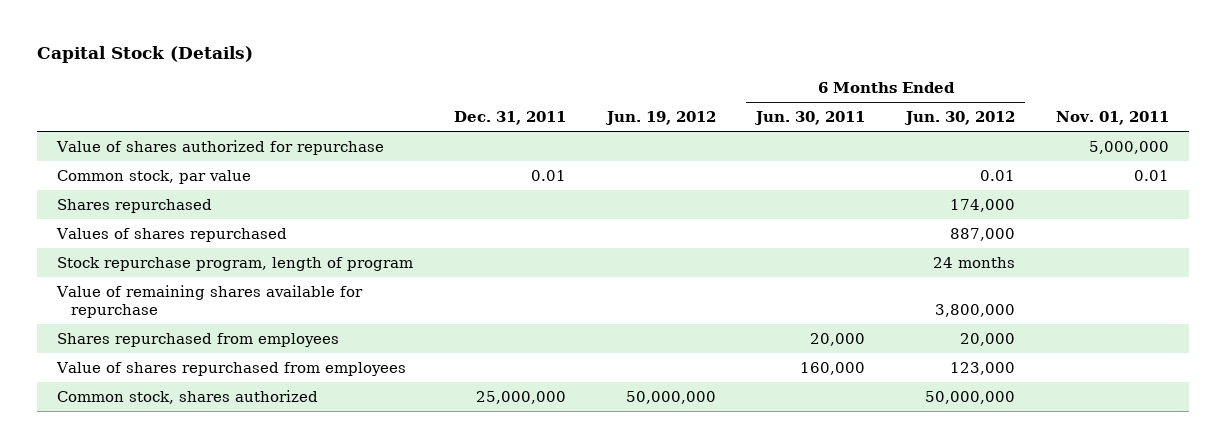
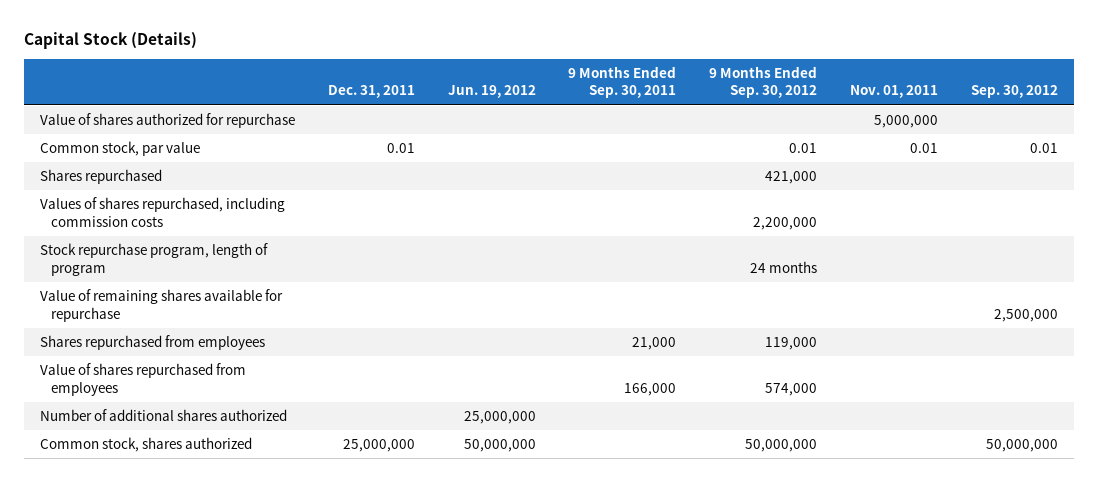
- | Dec. 31, 2011 | Jun. 19, 2012 | 6 Months Ended Jun. 30, 2011 | 6 Months Ended Jun. 30, 2012 | Nov. 01, 2011
+ | Dec. 31, 2011 | Jun. 19, 2012 | 9 Months Ended Sep. 30, 2011 | 9 Months Ended Sep. 30, 2012 | Nov. 01, 2011 | Sep. 30, 2012
- Values of shares repurchased | | | | 887,000 |
+ Values of shares repurchased, including commission costs | | | | 2,200,000 | |
+ Number of additional shares authorized | | 25,000,000 | | | |

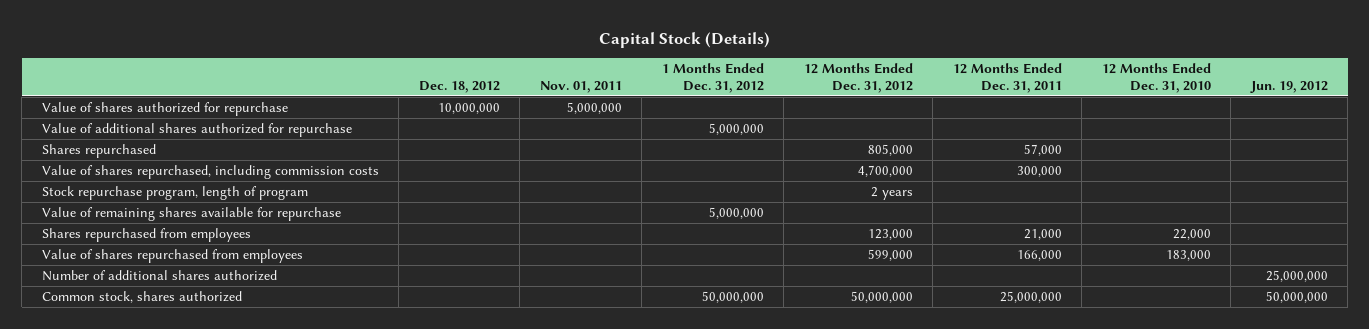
- | Dec. 31, 2011 | Jun. 19, 2012 | 9 Months Ended Sep. 30, 2011 | 9 Months Ended Sep. 30, 2012 | Nov. 01, 2011 | Sep. 30, 2012
+ | Dec. 18, 2012 | Nov. 01, 2011 | 1 Months Ended Dec. 31, 2012 | 12 Months Ended Dec. 31, 2012 | 12 Months Ended Dec. 31, 2011 | 12 Months Ended Dec. 31, 2010 | Jun. 19, 2012
- Common stock, par value | 0.01 | | | 0.01 | 0.01 | 0.01
+ Value of additional shares authorized for repurchase | | | 5,000,000 | | | |
- Values of shares repurchased, including commission costs | | | | 2,200,000 | |
+ Value of shares repurchased, including commission costs | | | | 4,700,000 | 300,000 | |

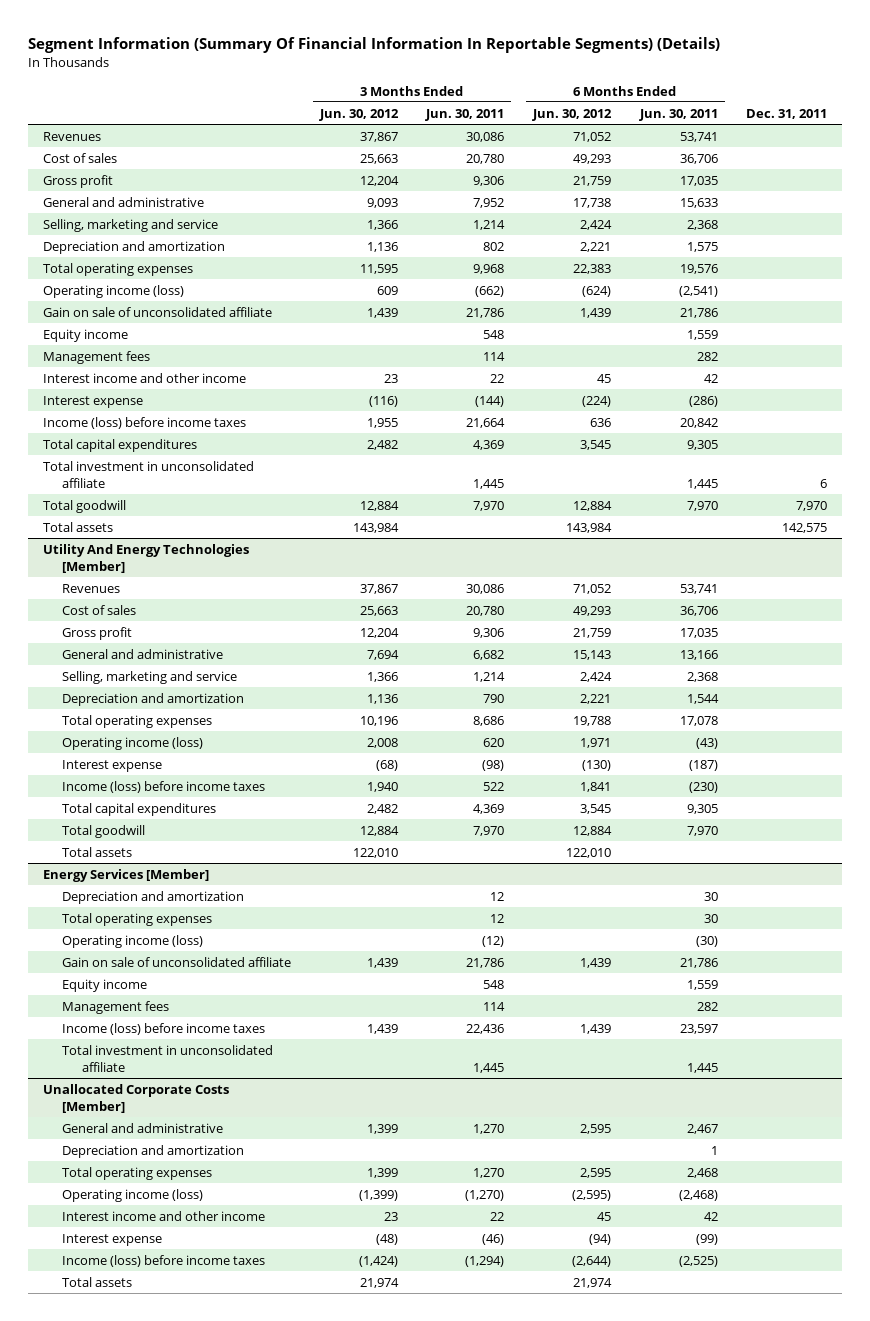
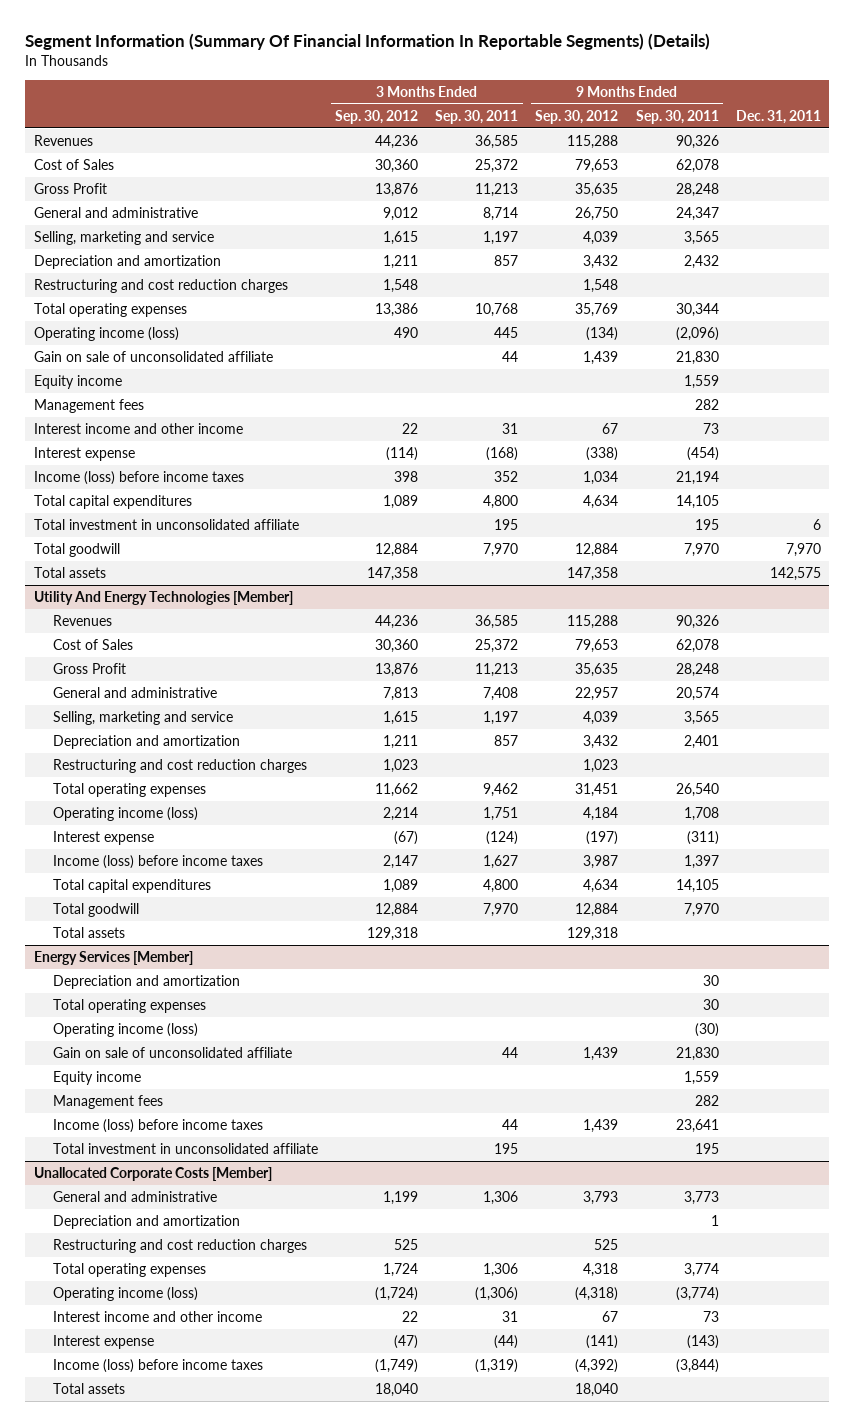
- | 3 Months Ended Jun. 30, 2012 | 3 Months Ended Jun. 30, 2011 | 6 Months Ended Jun. 30, 2012 | 6 Months Ended Jun. 30, 2011 | Dec. 31, 2011
+ | 3 Months Ended Sep. 30, 2012 | 3 Months Ended Sep. 30, 2011 | 9 Months Ended Sep. 30, 2012 | 9 Months Ended Sep. 30, 2011 | Dec. 31, 2011
- Cost of sales | 25,663 | 20,780 | 49,293 | 36,706 |
- Gross profit | 12,204 | 9,306 | 21,759 | 17,035 |
+ Cost of Sales | 30,360 | 25,372 | 79,653 | 62,078 |
+ Gross Profit | 13,876 | 11,213 | 35,635 | 28,248 |
+ Restructuring and cost reduction charges | 1,548 | | 1,548 | |
@ Utility And Energy Technologies [Member]
- Cost of sales | 25,663 | 20,780 | 49,293 | 36,706 |
- Gross profit | 12,204 | 9,306 | 21,759 | 17,035 |
+ Cost of Sales | 30,360 | 25,372 | 79,653 | 62,078 |
+ Gross Profit | 13,876 | 11,213 | 35,635 | 28,248 |
+ Restructuring and cost reduction charges | 1,023 | | 1,023 | |
@ Unallocated Corporate Costs [Member]
+ Restructuring and cost reduction charges | 525 | | 525 | |

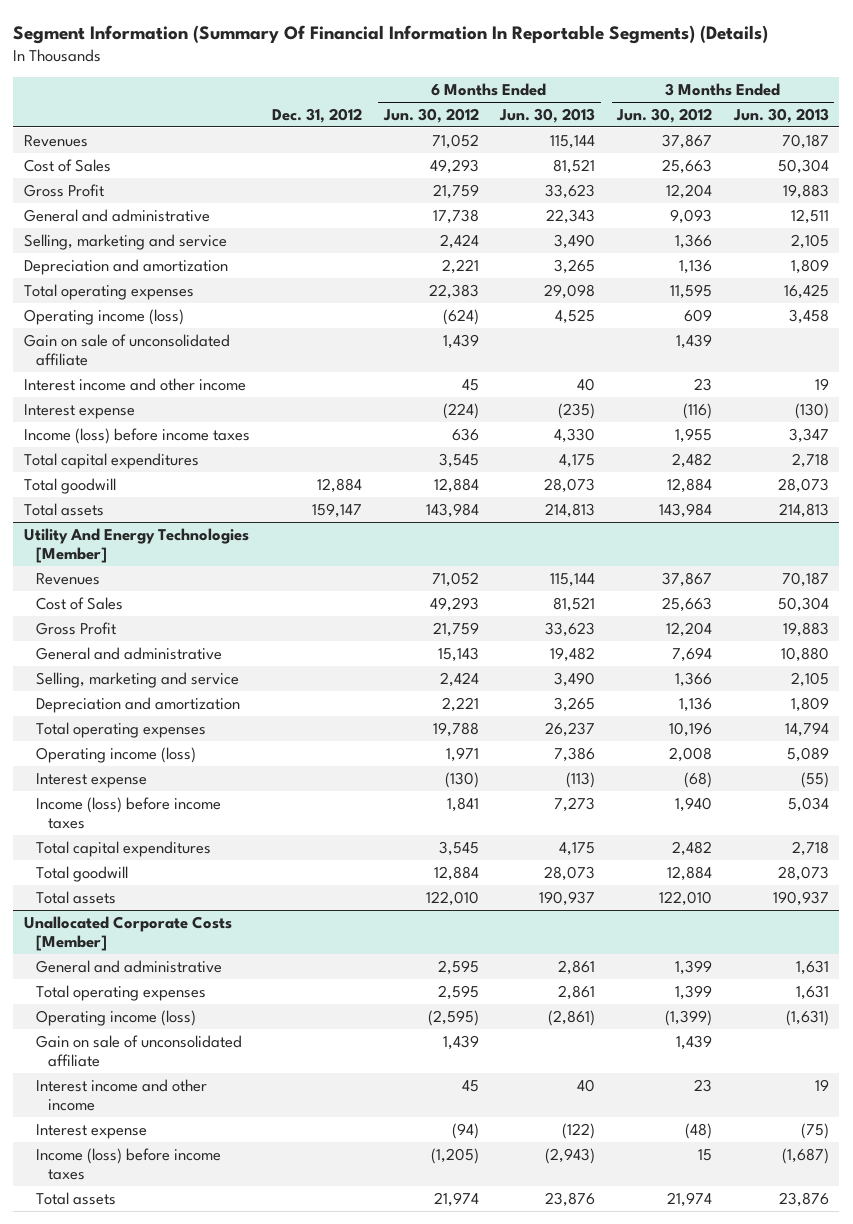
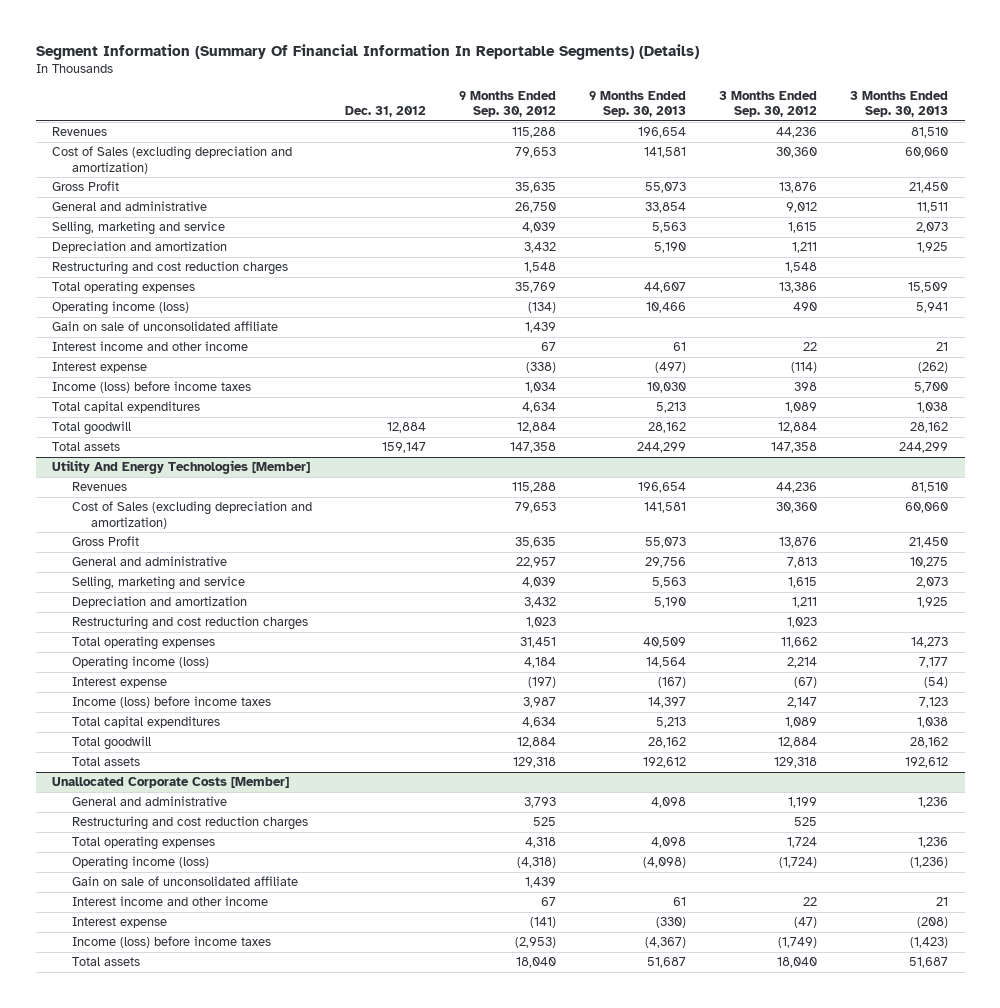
- | Dec. 31, 2012 | 6 Months Ended Jun. 30, 2012 | 6 Months Ended Jun. 30, 2013 | 3 Months Ended Jun. 30, 2012 | 3 Months Ended Jun. 30, 2013
+ | Dec. 31, 2012 | 9 Months Ended Sep. 30, 2012 | 9 Months Ended Sep. 30, 2013 | 3 Months Ended Sep. 30, 2012 | 3 Months Ended Sep. 30, 2013
- Cost of Sales | | 49,293 | 81,521 | 25,663 | 50,304
+ Cost of Sales (excluding depreciation and amortization) | | 79,653 | 141,581 | 30,360 | 60,060
+ Restructuring and cost reduction charges | | 1,548 | | 1,548 |
@ Utility And Energy Technologies [Member]
- Cost of Sales | | 49,293 | 81,521 | 25,663 | 50,304
+ Cost of Sales (excluding depreciation and amortization) | | 79,653 | 141,581 | 30,360 | 60,060
+ Restructuring and cost reduction charges | | 1,023 | | 1,023 |
@ Unallocated Corporate Costs [Member]
+ Restructuring and cost reduction charges | | 525 | | 525 |

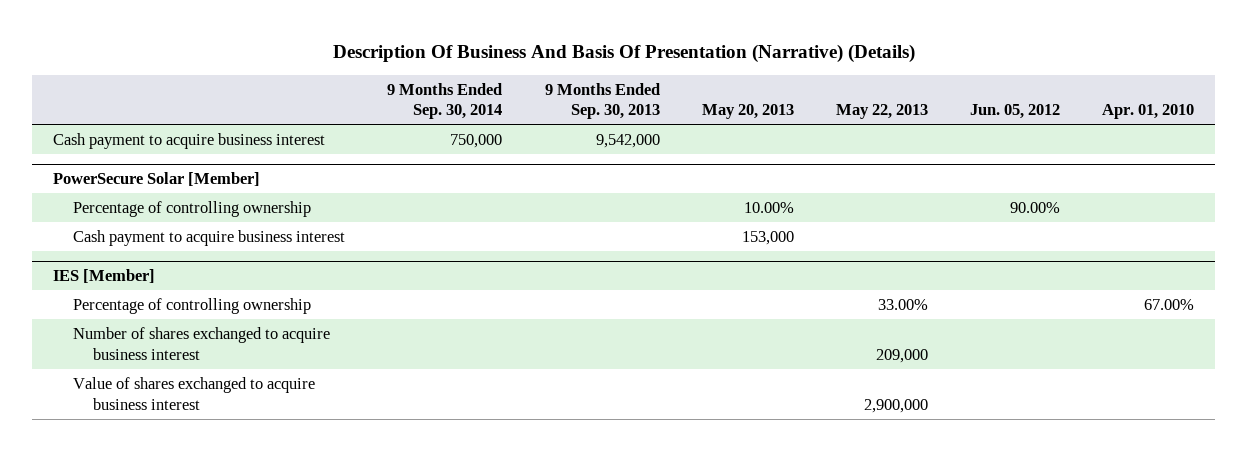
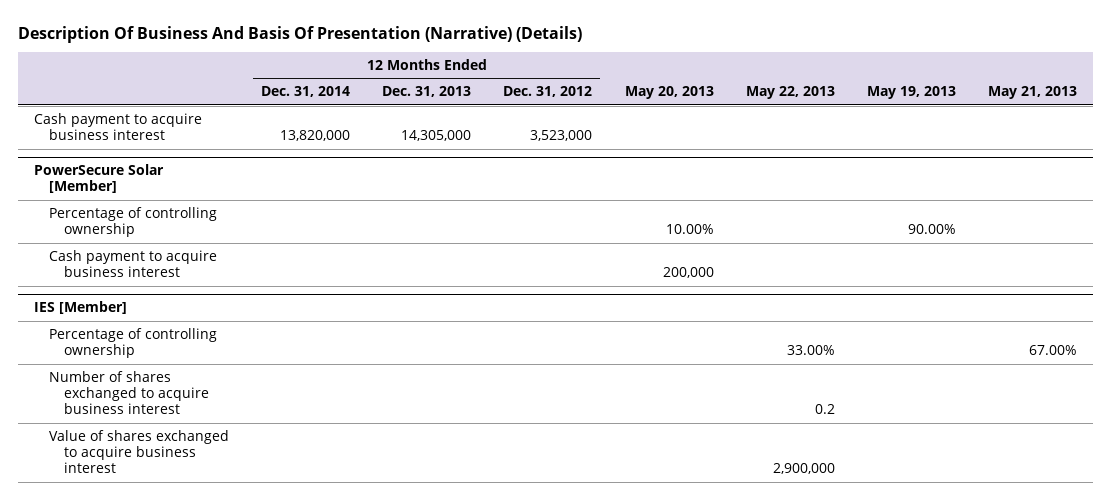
- | 9 Months Ended Sep. 30, 2014 | 9 Months Ended Sep. 30, 2013 | May 20, 2013 | May 22, 2013 | Jun. 05, 2012 | Apr. 01, 2010
+ | 12 Months Ended Dec. 31, 2014 | 12 Months Ended Dec. 31, 2013 | 12 Months Ended Dec. 31, 2012 | May 20, 2013 | May 22, 2013 | May 19, 2013 | May 21, 2013
@ PowerSecure Solar [Member]
- Cash payment to acquire business interest | | | 153,000 | | |
+ Cash payment to acquire business interest | | | | 200,000 | | |
@ IES [Member]
- Number of shares exchanged to acquire business interest | | | | 209,000 | |
+ Number of shares exchanged to acquire business interest | | | | | 0.2 | |

